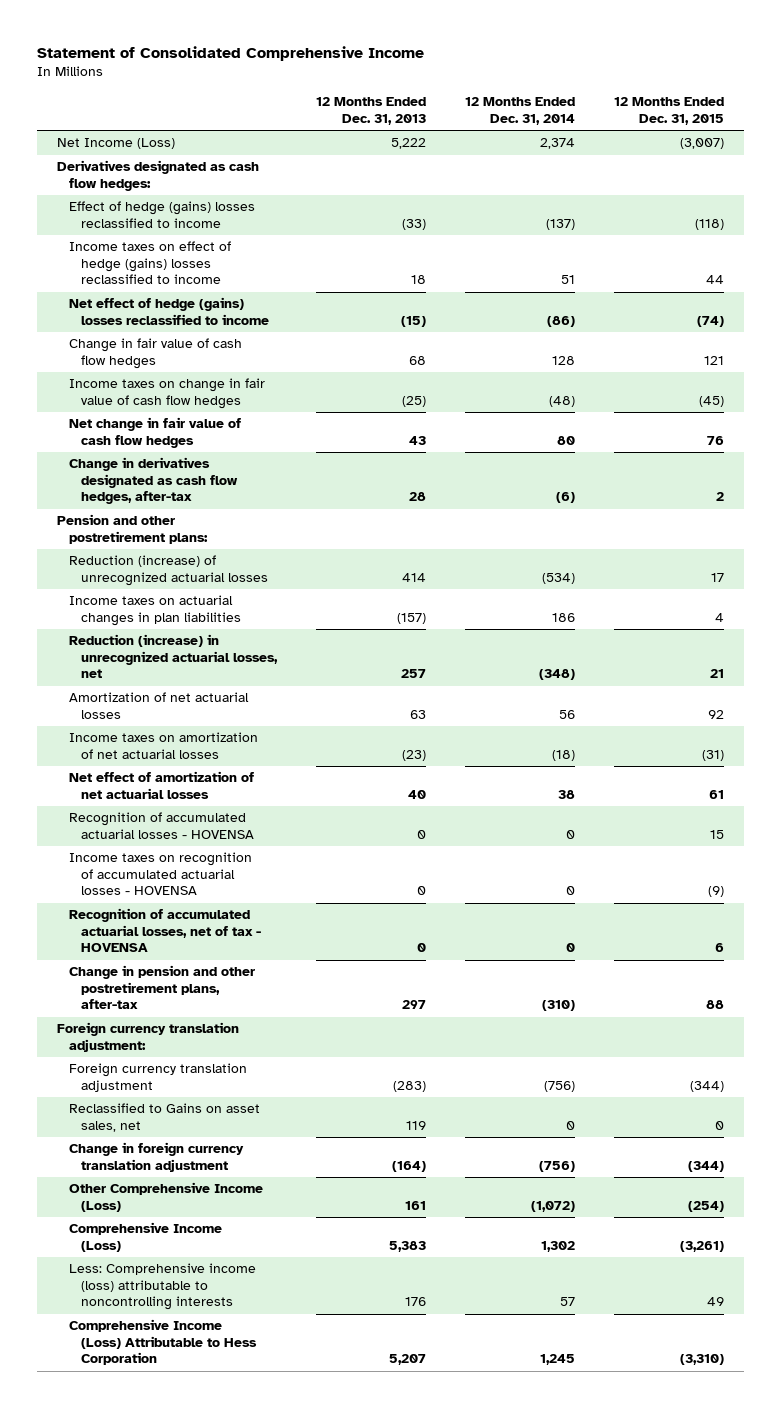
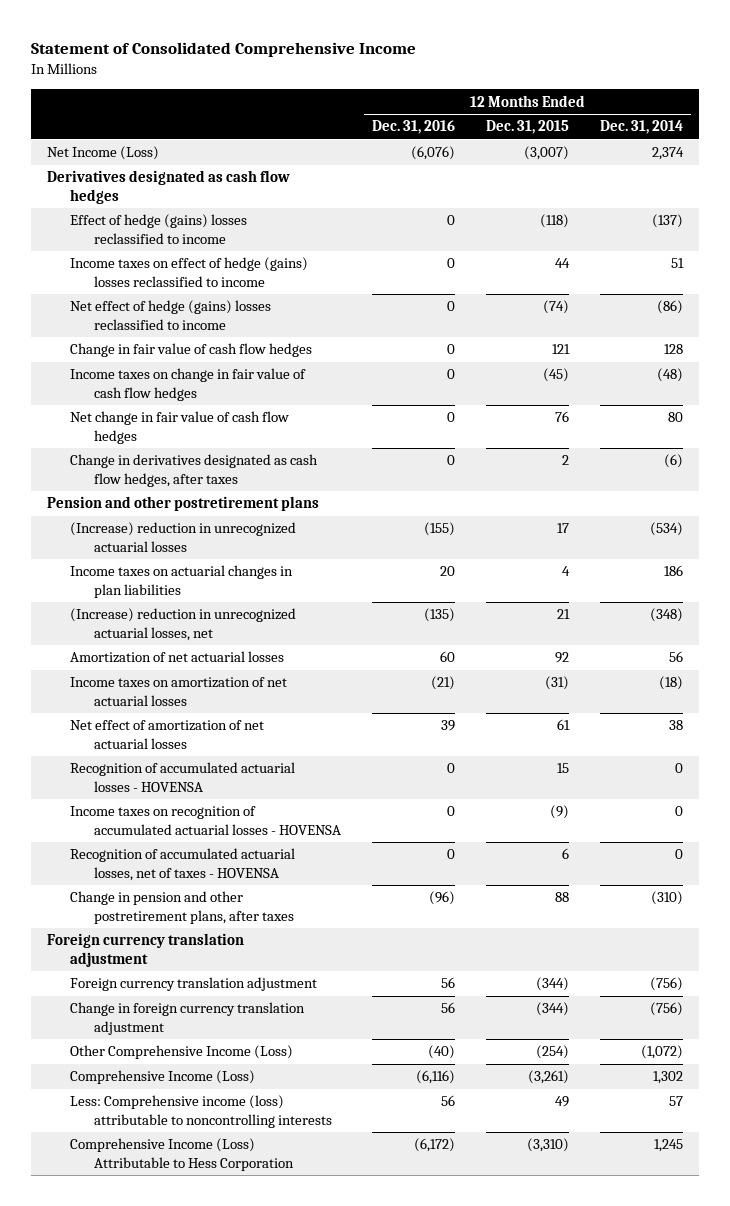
- | 12 Months Ended Dec. 31, 2013 | 12 Months Ended Dec. 31, 2014 | 12 Months Ended Dec. 31, 2015
+ | 12 Months Ended Dec. 31, 2016 | 12 Months Ended Dec. 31, 2015 | 12 Months Ended Dec. 31, 2014
- Derivatives designated as cash flow hedges:
+ Derivatives designated as cash flow hedges
- Change in derivatives designated as cash flow hedges, after-tax | 28 | (6) | 2
- Pension and other postretirement plans:
- Reduction (increase) of unrecognized actuarial losses | 414 | (534) | 17
+ Change in derivatives designated as cash flow hedges, after taxes | 0 | 2 | (6)
+ Pension and other postretirement plans
+ (Increase) reduction in unrecognized actuarial losses | (155) | 17 | (534)
- Reduction (increase) in unrecognized actuarial losses, net | 257 | (348) | 21
+ (Increase) reduction in unrecognized actuarial losses, net | (135) | 21 | (348)
- Recognition of accumulated actuarial losses, net of tax - HOVENSA | 0 | 0 | 6
- Change in pension and other postretirement plans, after-tax | 297 | (310) | 88
- Foreign currency translation adjustment:
+ Recognition of accumulated actuarial losses, net of taxes - HOVENSA | 0 | 6 | 0
+ Change in pension and other postretirement plans, after taxes | (96) | 88 | (310)
+ Foreign currency translation adjustment
- Reclassified to Gains on asset sales, net | 119 | 0 | 0

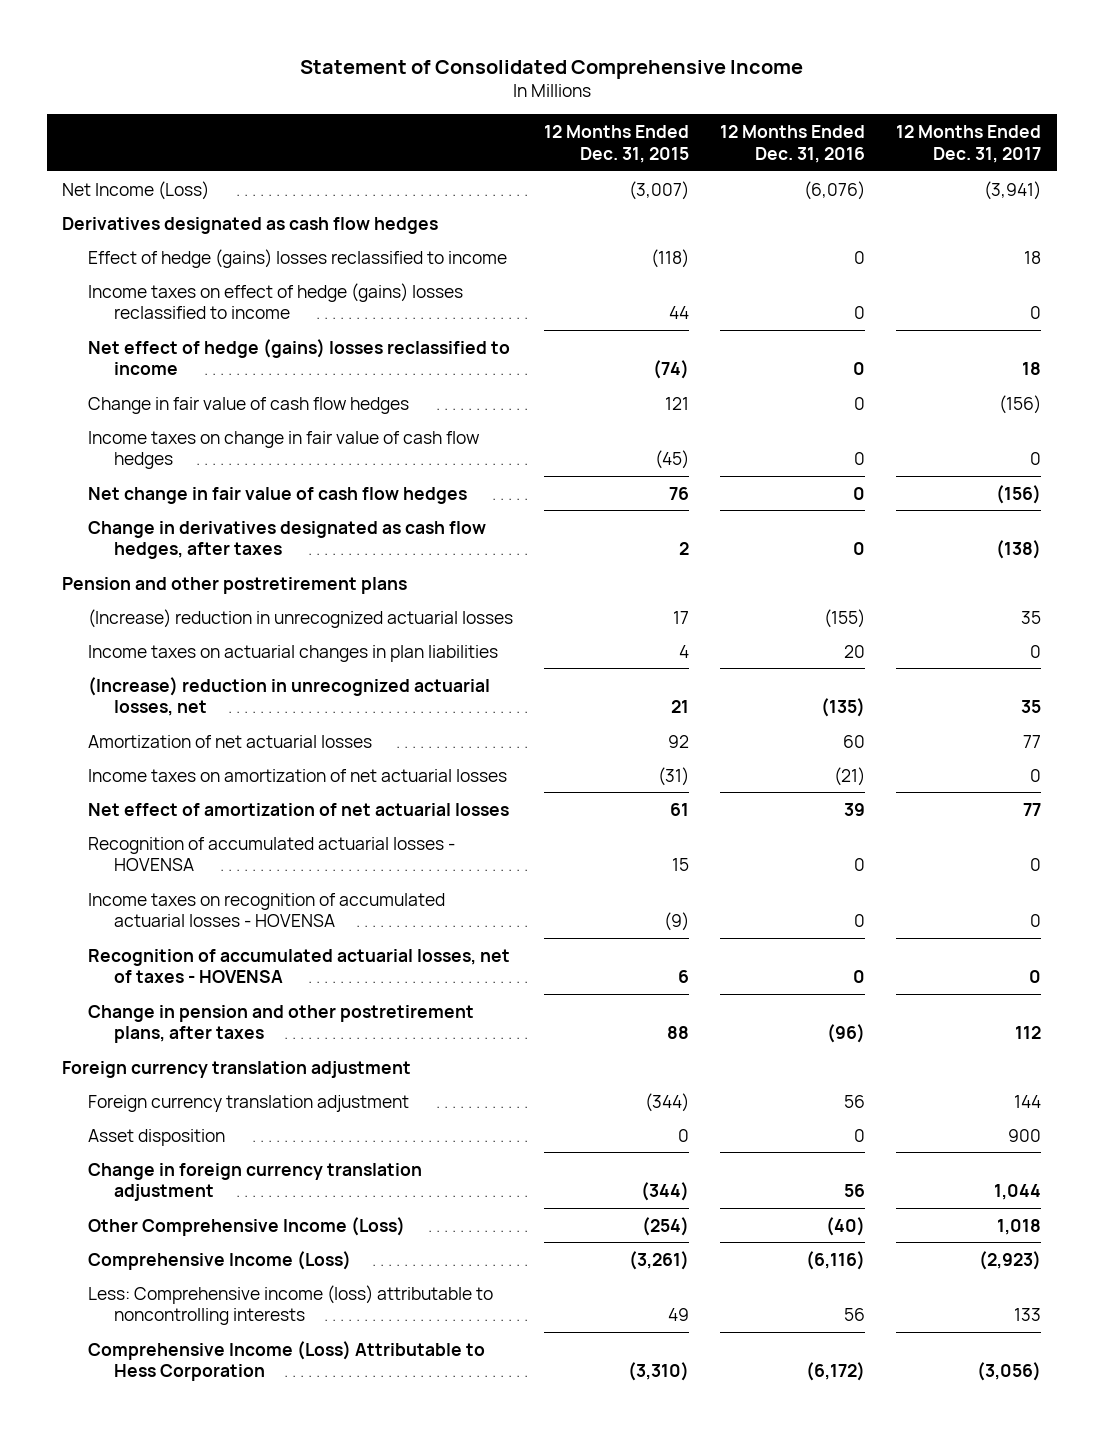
- | 12 Months Ended Dec. 31, 2016 | 12 Months Ended Dec. 31, 2015 | 12 Months Ended Dec. 31, 2014
+ | 12 Months Ended Dec. 31, 2015 | 12 Months Ended Dec. 31, 2016 | 12 Months Ended Dec. 31, 2017
+ Asset disposition | 0 | 0 | 900

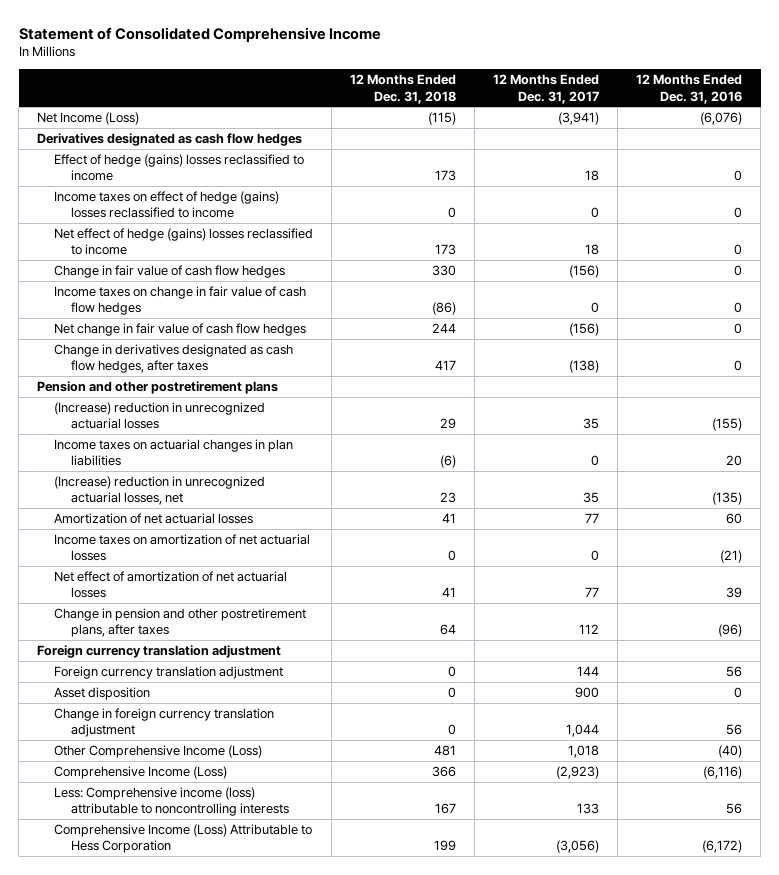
- | 12 Months Ended Dec. 31, 2015 | 12 Months Ended Dec. 31, 2016 | 12 Months Ended Dec. 31, 2017
+ | 12 Months Ended Dec. 31, 2018 | 12 Months Ended Dec. 31, 2017 | 12 Months Ended Dec. 31, 2016
- Recognition of accumulated actuarial losses - HOVENSA | 15 | 0 | 0
- Income taxes on recognition of accumulated actuarial losses - HOVENSA | (9) | 0 | 0
- Recognition of accumulated actuarial losses, net of taxes - HOVENSA | 6 | 0 | 0

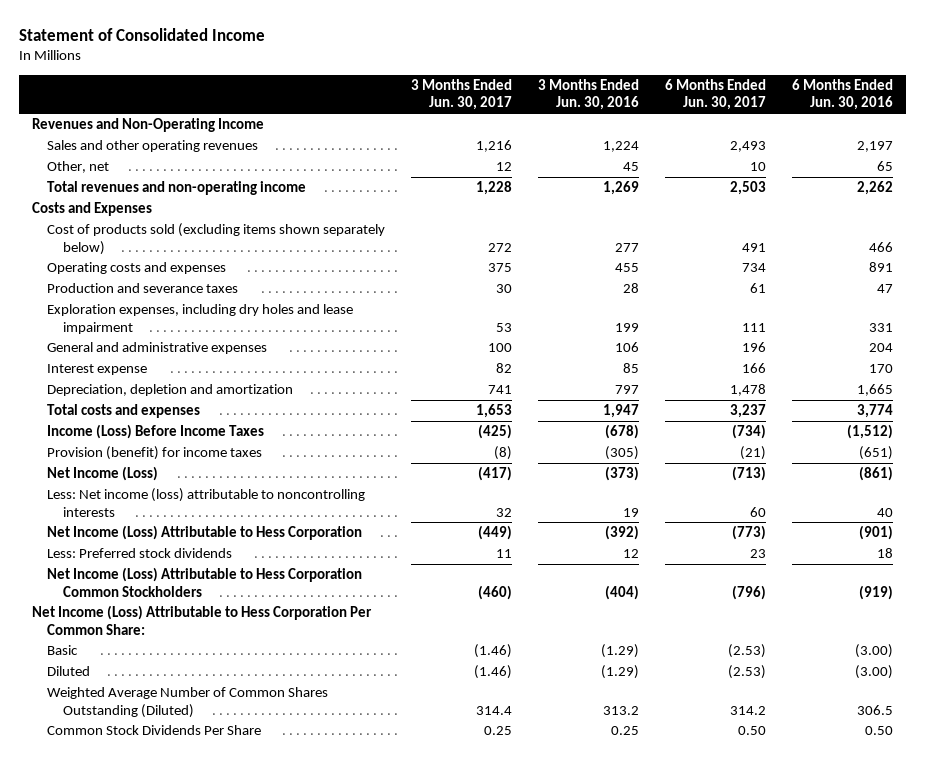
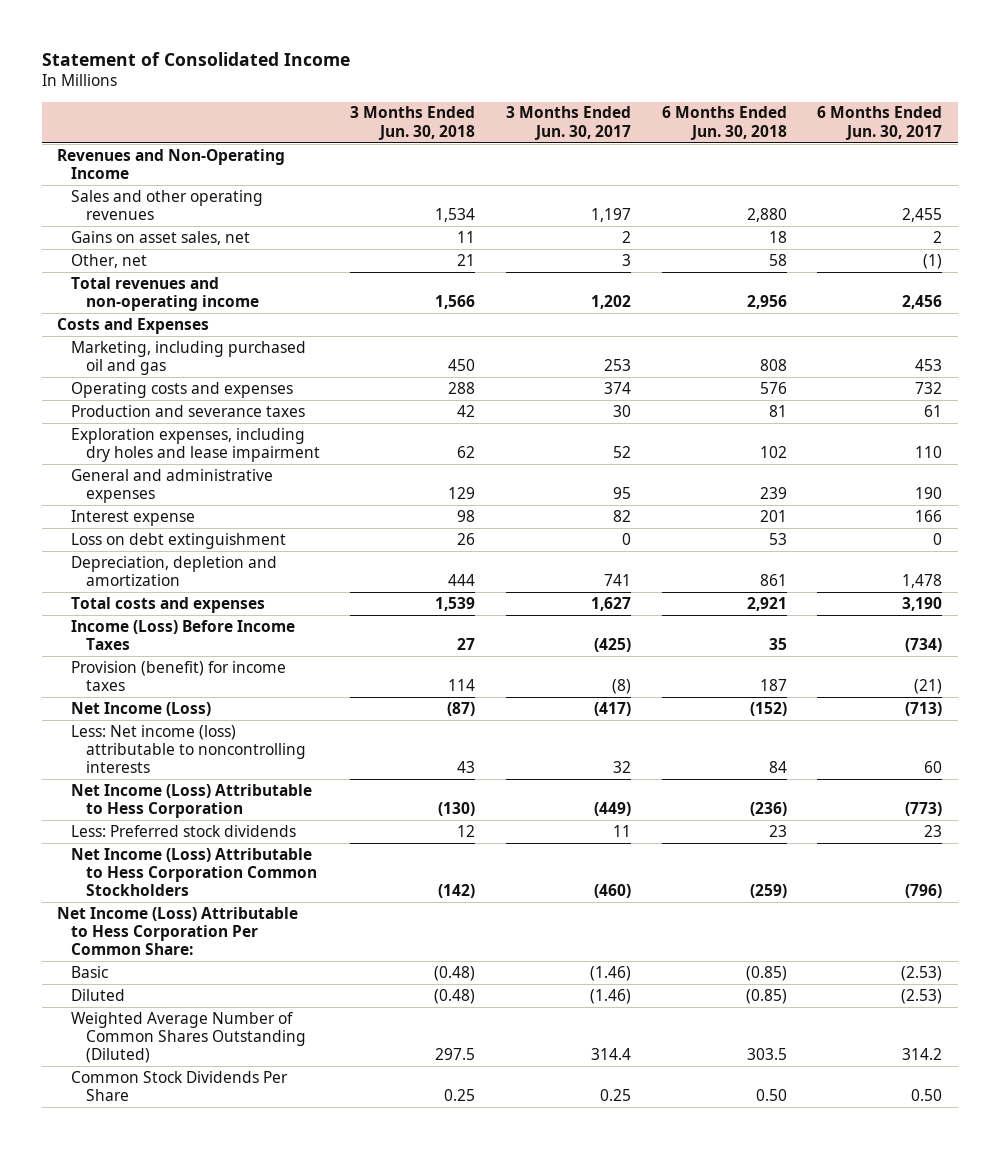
- | 3 Months Ended Jun. 30, 2017 | 3 Months Ended Jun. 30, 2016 | 6 Months Ended Jun. 30, 2017 | 6 Months Ended Jun. 30, 2016
+ | 3 Months Ended Jun. 30, 2018 | 3 Months Ended Jun. 30, 2017 | 6 Months Ended Jun. 30, 2018 | 6 Months Ended Jun. 30, 2017
- Sales and other operating revenues | 1,216 | 1,224 | 2,493 | 2,197
- Other, net | 12 | 45 | 10 | 65
- Total revenues and non-operating income | 1,228 | 1,269 | 2,503 | 2,262
+ Sales and other operating revenues | 1,534 | 1,197 | 2,880 | 2,455
+ Gains on asset sales, net | 11 | 2 | 18 | 2
+ Other, net | 21 | 3 | 58 | (1)
+ Total revenues and non-operating income | 1,566 | 1,202 | 2,956 | 2,456
- Cost of products sold (excluding items shown separately below) | 272 | 277 | 491 | 466
- Operating costs and expenses | 375 | 455 | 734 | 891
+ Marketing, including purchased oil and gas | 450 | 253 | 808 | 453
+ Operating costs and expenses | 288 | 374 | 576 | 732
- Exploration expenses, including dry holes and lease impairment | 53 | 199 | 111 | 331
- General and administrative expenses | 100 | 106 | 196 | 204
+ Exploration expenses, including dry holes and lease impairment | 62 | 52 | 102 | 110
+ General and administrative expenses | 129 | 95 | 239 | 190
+ Loss on debt extinguishment | 26 | 0 | 53 | 0
- Total costs and expenses | 1,653 | 1,947 | 3,237 | 3,774
+ Total costs and expenses | 1,539 | 1,627 | 2,921 | 3,190

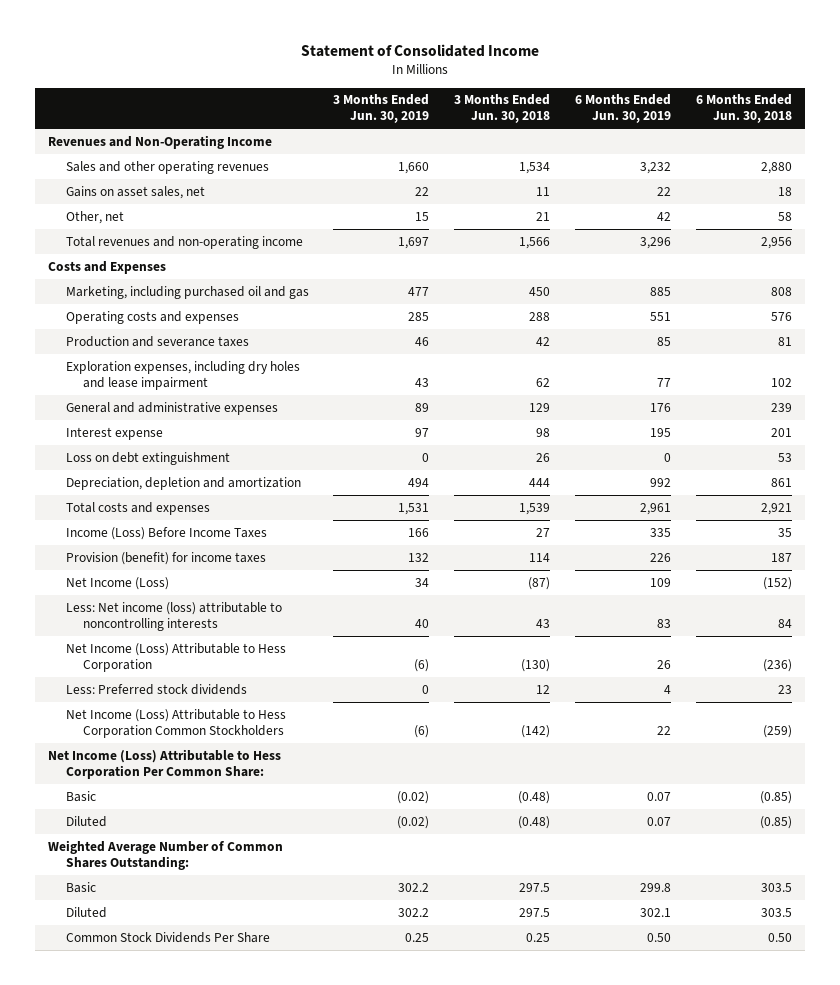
- | 3 Months Ended Jun. 30, 2018 | 3 Months Ended Jun. 30, 2017 | 6 Months Ended Jun. 30, 2018 | 6 Months Ended Jun. 30, 2017
+ | 3 Months Ended Jun. 30, 2019 | 3 Months Ended Jun. 30, 2018 | 6 Months Ended Jun. 30, 2019 | 6 Months Ended Jun. 30, 2018
- Weighted Average Number of Common Shares Outstanding (Diluted) | 297.5 | 314.4 | 303.5 | 314.2
+ Weighted Average Number of Common Shares Outstanding:
+ Basic | 302.2 | 297.5 | 299.8 | 303.5
+ Diluted | 302.2 | 297.5 | 302.1 | 303.5

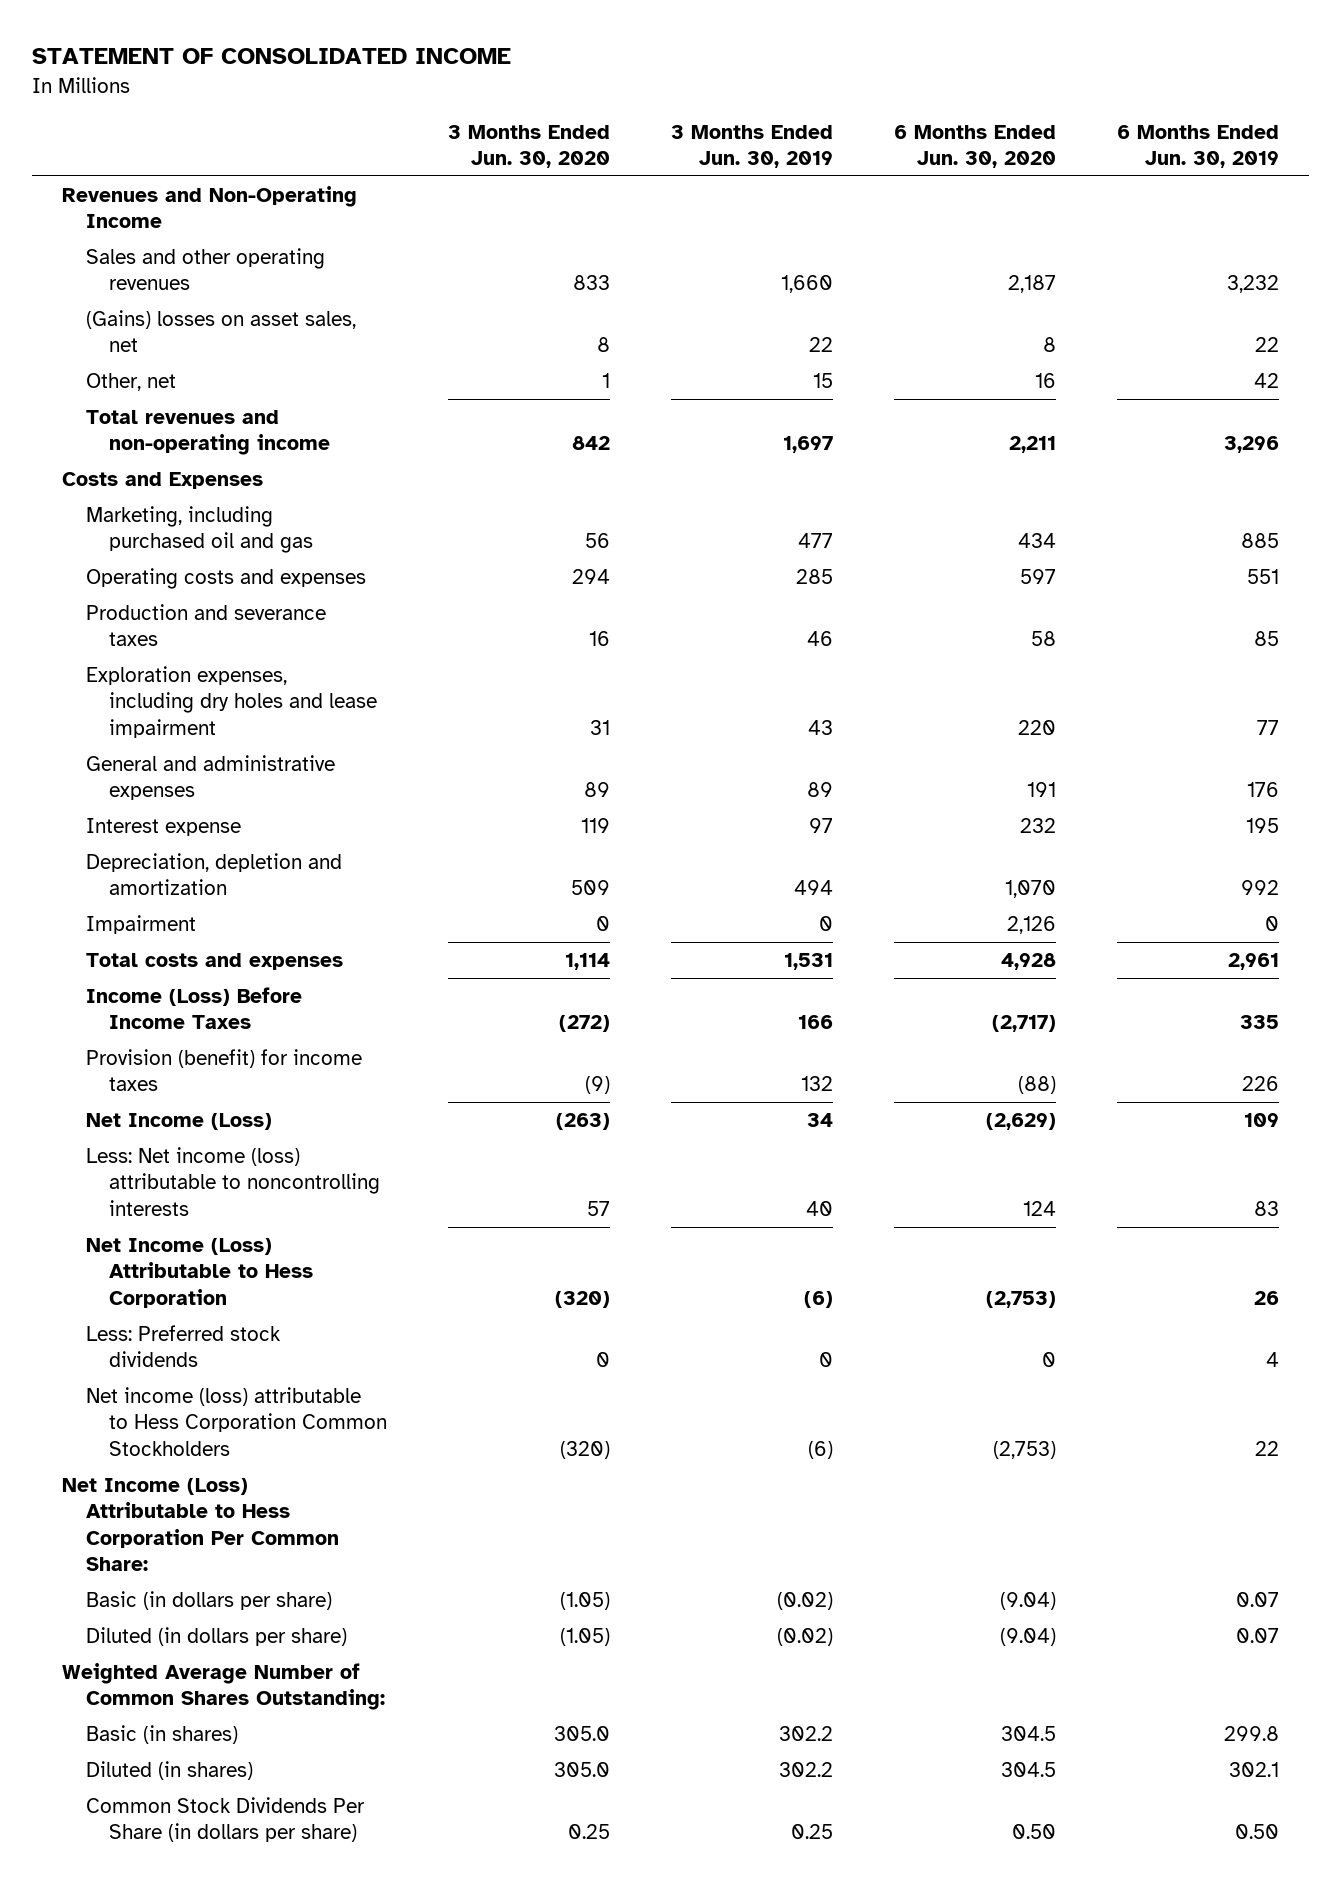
- Statement of Consolidated Income
+ STATEMENT OF CONSOLIDATED INCOME
- | 3 Months Ended Jun. 30, 2019 | 3 Months Ended Jun. 30, 2018 | 6 Months Ended Jun. 30, 2019 | 6 Months Ended Jun. 30, 2018
+ | 3 Months Ended Jun. 30, 2020 | 3 Months Ended Jun. 30, 2019 | 6 Months Ended Jun. 30, 2020 | 6 Months Ended Jun. 30, 2019
- Gains on asset sales, net | 22 | 11 | 22 | 18
+ (Gains) losses on asset sales, net | 8 | 22 | 8 | 22
- Loss on debt extinguishment | 0 | 26 | 0 | 53
+ Impairment | 0 | 0 | 2,126 | 0
- Net Income (Loss) Attributable to Hess Corporation Common Stockholders | (6) | (142) | 22 | (259)
+ Net income (loss) attributable to Hess Corporation Common Stockholders | (320) | (6) | (2,753) | 22
- Basic | (0.02) | (0.48) | 0.07 | (0.85)
- Diluted | (0.02) | (0.48) | 0.07 | (0.85)
+ Basic (in dollars per share) | (1.05) | (0.02) | (9.04) | 0.07
+ Diluted (in dollars per share) | (1.05) | (0.02) | (9.04) | 0.07
- Basic | 302.2 | 297.5 | 299.8 | 303.5
- Diluted | 302.2 | 297.5 | 302.1 | 303.5
- Common Stock Dividends Per Share | 0.25 | 0.25 | 0.50 | 0.50
+ Basic (in shares) | 305.0 | 302.2 | 304.5 | 299.8
+ Diluted (in shares) | 305.0 | 302.2 | 304.5 | 302.1
+ Common Stock Dividends Per Share (in dollars per share) | 0.25 | 0.25 | 0.50 | 0.50

